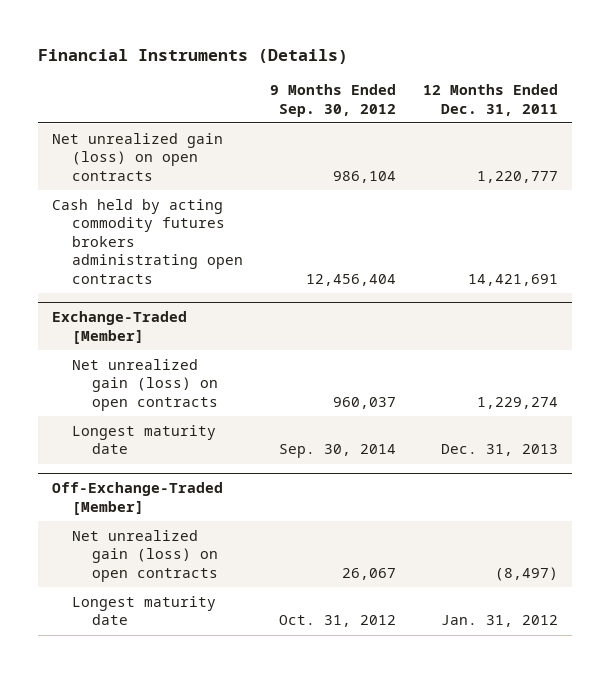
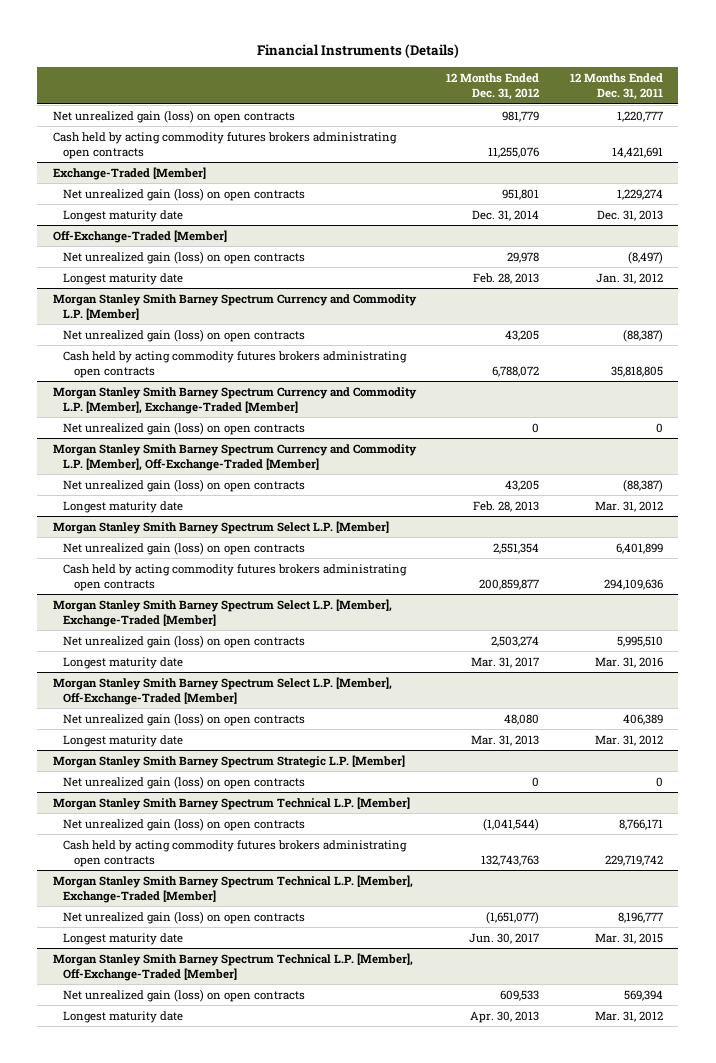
- | 9 Months Ended Sep. 30, 2012 | 12 Months Ended Dec. 31, 2011
+ | 12 Months Ended Dec. 31, 2012 | 12 Months Ended Dec. 31, 2011
+ Morgan Stanley Smith Barney Spectrum Currency and Commodity L.P. [Member]
+ Net unrealized gain (loss) on open contracts | 43,205 | (88,387)
+ Cash held by acting commodity futures brokers administrating open contracts | 6,788,072 | 35,818,805
+ Morgan Stanley Smith Barney Spectrum Currency and Commodity L.P. [Member], Exchange-Traded [Member]
+ Net unrealized gain (loss) on open contracts | 0 | 0
+ Morgan Stanley Smith Barney Spectrum Currency and Commodity L.P. [Member], Off-Exchange-Traded [Member]
+ Net unrealized gain (loss) on open contracts | 43,205 | (88,387)
+ Longest maturity date | Feb. 28, 2013 | Mar. 31, 2012
+ Morgan Stanley Smith Barney Spectrum Select L.P. [Member]
+ Net unrealized gain (loss) on open contracts | 2,551,354 | 6,401,899
+ Cash held by acting commodity futures brokers administrating open contracts | 200,859,877 | 294,109,636
+ Morgan Stanley Smith Barney Spectrum Select L.P. [Member], Exchange-Traded [Member]
+ Net unrealized gain (loss) on open contracts | 2,503,274 | 5,995,510
+ Longest maturity date | Mar. 31, 2017 | Mar. 31, 2016
+ Morgan Stanley Smith Barney Spectrum Select L.P. [Member], Off-Exchange-Traded [Member]
+ Net unrealized gain (loss) on open contracts | 48,080 | 406,389
+ Longest maturity date | Mar. 31, 2013 | Mar. 31, 2012
+ Morgan Stanley Smith Barney Spectrum Strategic L.P. [Member]
+ Net unrealized gain (loss) on open contracts | 0 | 0
+ Morgan Stanley Smith Barney Spectrum Technical L.P. [Member]
+ Net unrealized gain (loss) on open contracts | (1,041,544) | 8,766,171
+ Cash held by acting commodity futures brokers administrating open contracts | 132,743,763 | 229,719,742
+ Morgan Stanley Smith Barney Spectrum Technical L.P. [Member], Exchange-Traded [Member]
+ Net unrealized gain (loss) on open contracts | (1,651,077) | 8,196,777
+ Longest maturity date | Jun. 30, 2017 | Mar. 31, 2015
+ Morgan Stanley Smith Barney Spectrum Technical L.P. [Member], Off-Exchange-Traded [Member]
+ Net unrealized gain (loss) on open contracts | 609,533 | 569,394
+ Longest maturity date | Apr. 30, 2013 | Mar. 31, 2012

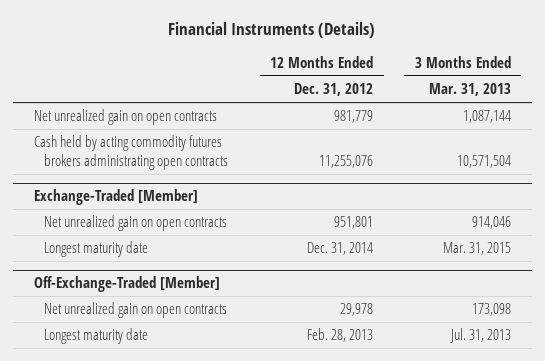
- | 12 Months Ended Dec. 31, 2012 | 12 Months Ended Dec. 31, 2011
+ | 12 Months Ended Dec. 31, 2012 | 3 Months Ended Mar. 31, 2013
- Net unrealized gain (loss) on open contracts | 981,779 | 1,220,777
+ Net unrealized gain on open contracts | 981,779 | 1,087,144
@ Exchange-Traded [Member]
- Net unrealized gain (loss) on open contracts | 951,801 | 1,229,274
+ Net unrealized gain on open contracts | 951,801 | 914,046
@ Off-Exchange-Traded [Member]
- Net unrealized gain (loss) on open contracts | 29,978 | (8,497)
- Longest maturity date | Feb. 28, 2013 | Jan. 31, 2012
- Morgan Stanley Smith Barney Spectrum Currency and Commodity L.P. [Member]
- Net unrealized gain (loss) on open contracts | 43,205 | (88,387)
- Cash held by acting commodity futures brokers administrating open contracts | 6,788,072 | 35,818,805
- Morgan Stanley Smith Barney Spectrum Currency and Commodity L.P. [Member], Exchange-Traded [Member]
- Net unrealized gain (loss) on open contracts | 0 | 0
- Morgan Stanley Smith Barney Spectrum Currency and Commodity L.P. [Member], Off-Exchange-Traded [Member]
- Net unrealized gain (loss) on open contracts | 43,205 | (88,387)
@ Off-Exchange-Traded [Member]
+ Net unrealized gain on open contracts | 29,978 | 173,098
- Morgan Stanley Smith Barney Spectrum Select L.P. [Member]
- Net unrealized gain (loss) on open contracts | 2,551,354 | 6,401,899
- Cash held by acting commodity futures brokers administrating open contracts | 200,859,877 | 294,109,636
- Morgan Stanley Smith Barney Spectrum Select L.P. [Member], Exchange-Traded [Member]
- Net unrealized gain (loss) on open contracts | 2,503,274 | 5,995,510
- Longest maturity date | Mar. 31, 2017 | Mar. 31, 2016
- Morgan Stanley Smith Barney Spectrum Select L.P. [Member], Off-Exchange-Traded [Member]
- Net unrealized gain (loss) on open contracts | 48,080 | 406,389
- Longest maturity date | Mar. 31, 2013 | Mar. 31, 2012
- Morgan Stanley Smith Barney Spectrum Strategic L.P. [Member]
- Net unrealized gain (loss) on open contracts | 0 | 0
- Morgan Stanley Smith Barney Spectrum Technical L.P. [Member]
- Net unrealized gain (loss) on open contracts | (1,041,544) | 8,766,171
- Cash held by acting commodity futures brokers administrating open contracts | 132,743,763 | 229,719,742
- Morgan Stanley Smith Barney Spectrum Technical L.P. [Member], Exchange-Traded [Member]
- Net unrealized gain (loss) on open contracts | (1,651,077) | 8,196,777
- Longest maturity date | Jun. 30, 2017 | Mar. 31, 2015
- Morgan Stanley Smith Barney Spectrum Technical L.P. [Member], Off-Exchange-Traded [Member]
- Net unrealized gain (loss) on open contracts | 609,533 | 569,394
- Longest maturity date | Apr. 30, 2013 | Mar. 31, 2012

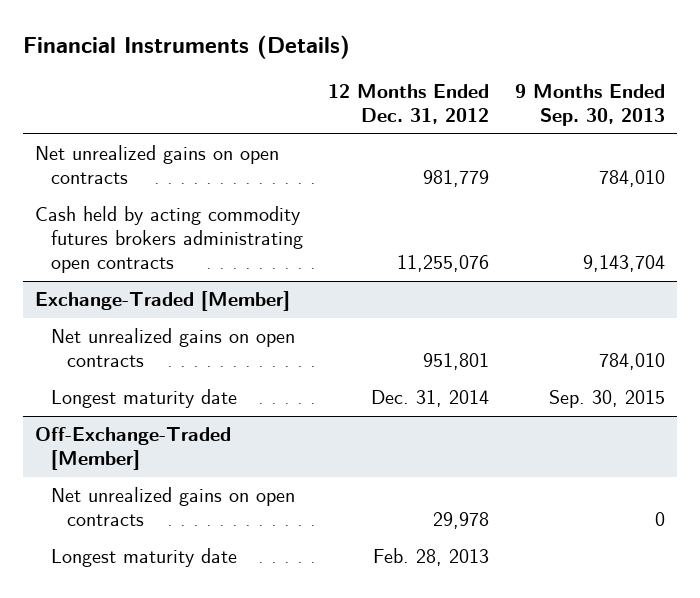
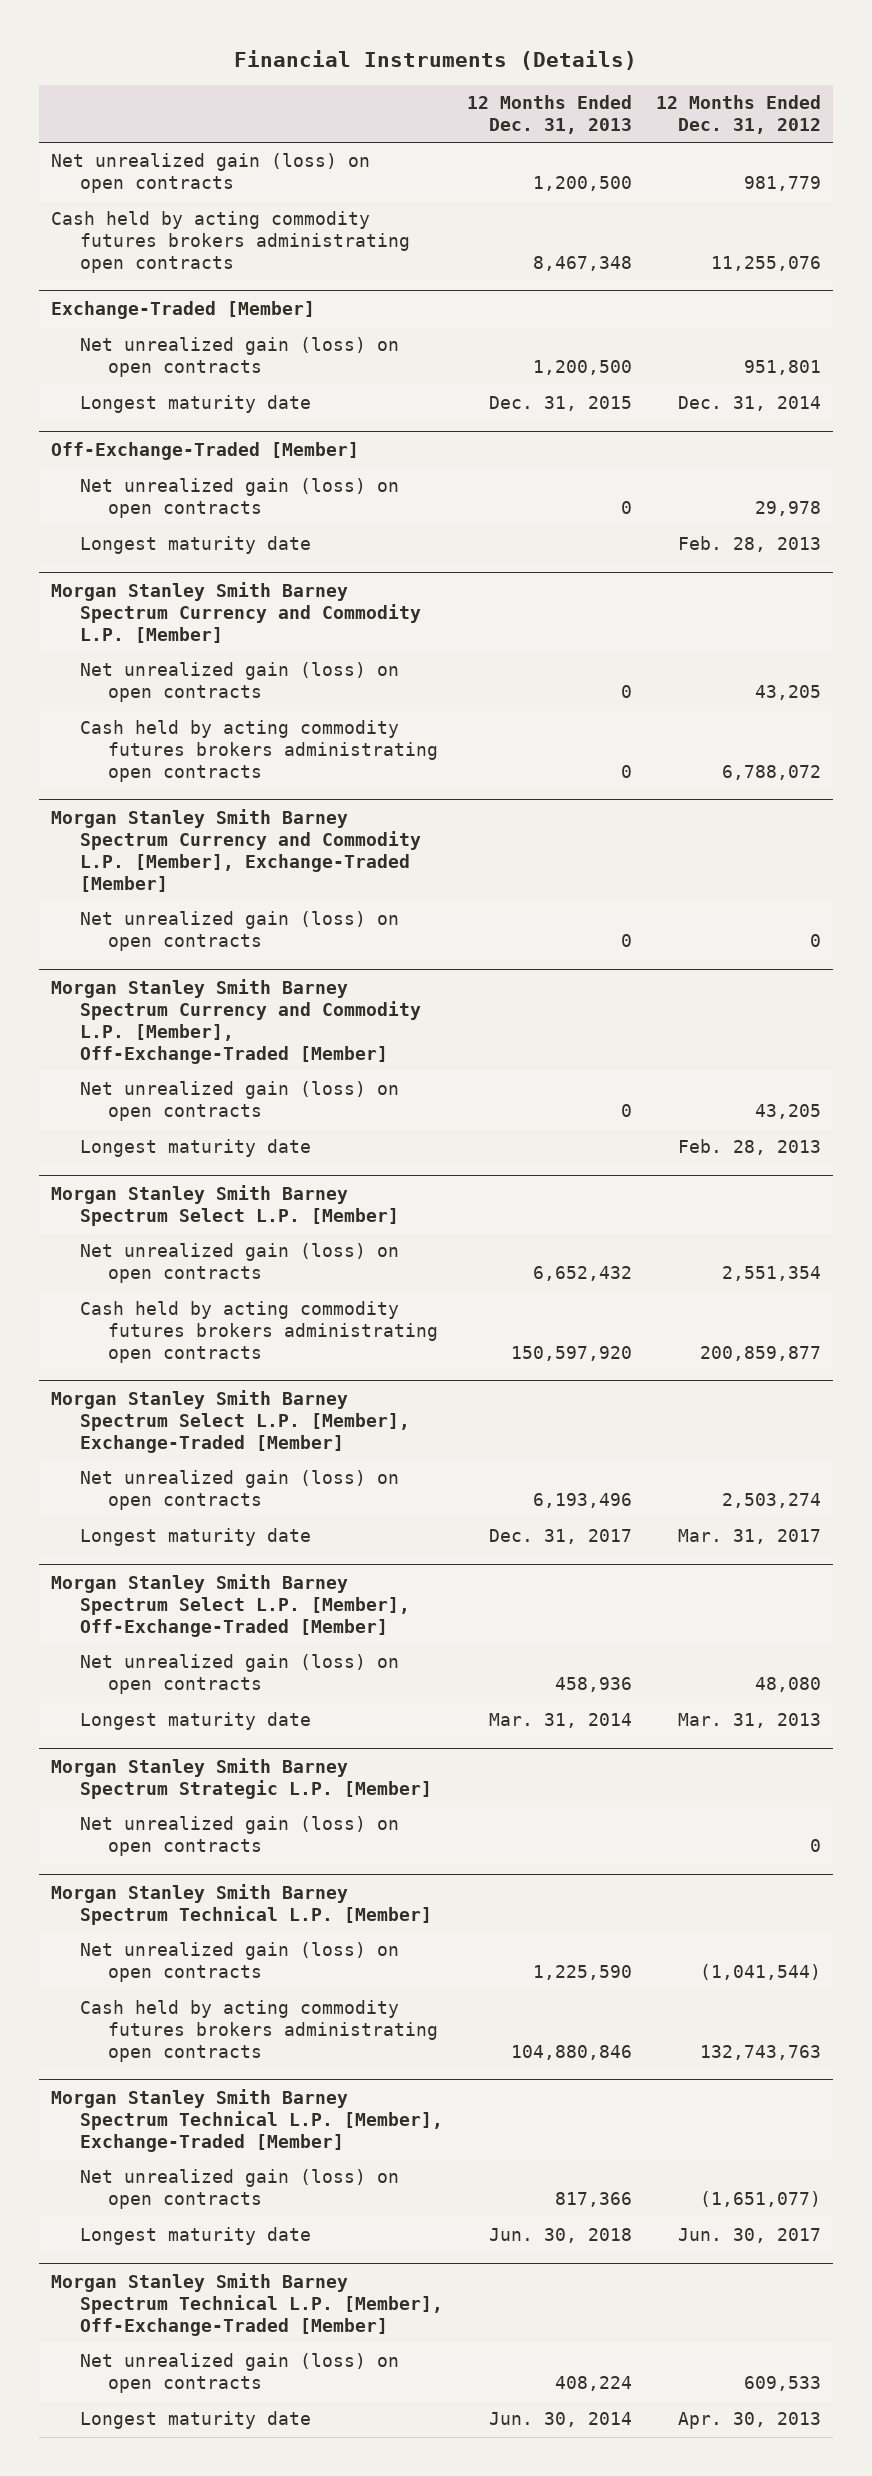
- | 12 Months Ended Dec. 31, 2012 | 9 Months Ended Sep. 30, 2013
+ | 12 Months Ended Dec. 31, 2013 | 12 Months Ended Dec. 31, 2012
- Net unrealized gains on open contracts | 981,779 | 784,010
+ Net unrealized gain (loss) on open contracts | 1,200,500 | 981,779
@ Exchange-Traded [Member]
- Net unrealized gains on open contracts | 951,801 | 784,010
+ Net unrealized gain (loss) on open contracts | 1,200,500 | 951,801
@ Off-Exchange-Traded [Member]
- Net unrealized gains on open contracts | 29,978 | 0
+ Net unrealized gain (loss) on open contracts | 0 | 29,978
+ Morgan Stanley Smith Barney Spectrum Currency and Commodity L.P. [Member]
+ Net unrealized gain (loss) on open contracts | 0 | 43,205
+ Cash held by acting commodity futures brokers administrating open contracts | 0 | 6,788,072
+ Morgan Stanley Smith Barney Spectrum Currency and Commodity L.P. [Member], Exchange-Traded [Member]
+ Net unrealized gain (loss) on open contracts | 0 | 0
+ Morgan Stanley Smith Barney Spectrum Currency and Commodity L.P. [Member], Off-Exchange-Traded [Member]
+ Net unrealized gain (loss) on open contracts | 0 | 43,205
+ Longest maturity date | | Feb. 28, 2013
+ Morgan Stanley Smith Barney Spectrum Select L.P. [Member]
+ Net unrealized gain (loss) on open contracts | 6,652,432 | 2,551,354
+ Cash held by acting commodity futures brokers administrating open contracts | 150,597,920 | 200,859,877
+ Morgan Stanley Smith Barney Spectrum Select L.P. [Member], Exchange-Traded [Member]
+ Net unrealized gain (loss) on open contracts | 6,193,496 | 2,503,274
+ Longest maturity date | Dec. 31, 2017 | Mar. 31, 2017
+ Morgan Stanley Smith Barney Spectrum Select L.P. [Member], Off-Exchange-Traded [Member]
+ Net unrealized gain (loss) on open contracts | 458,936 | 48,080
+ Longest maturity date | Mar. 31, 2014 | Mar. 31, 2013
+ Morgan Stanley Smith Barney Spectrum Strategic L.P. [Member]
+ Net unrealized gain (loss) on open contracts | | 0
+ Morgan Stanley Smith Barney Spectrum Technical L.P. [Member]
+ Net unrealized gain (loss) on open contracts | 1,225,590 | (1,041,544)
+ Cash held by acting commodity futures brokers administrating open contracts | 104,880,846 | 132,743,763
+ Morgan Stanley Smith Barney Spectrum Technical L.P. [Member], Exchange-Traded [Member]
+ Net unrealized gain (loss) on open contracts | 817,366 | (1,651,077)
+ Longest maturity date | Jun. 30, 2018 | Jun. 30, 2017
+ Morgan Stanley Smith Barney Spectrum Technical L.P. [Member], Off-Exchange-Traded [Member]
+ Net unrealized gain (loss) on open contracts | 408,224 | 609,533
+ Longest maturity date | Jun. 30, 2014 | Apr. 30, 2013

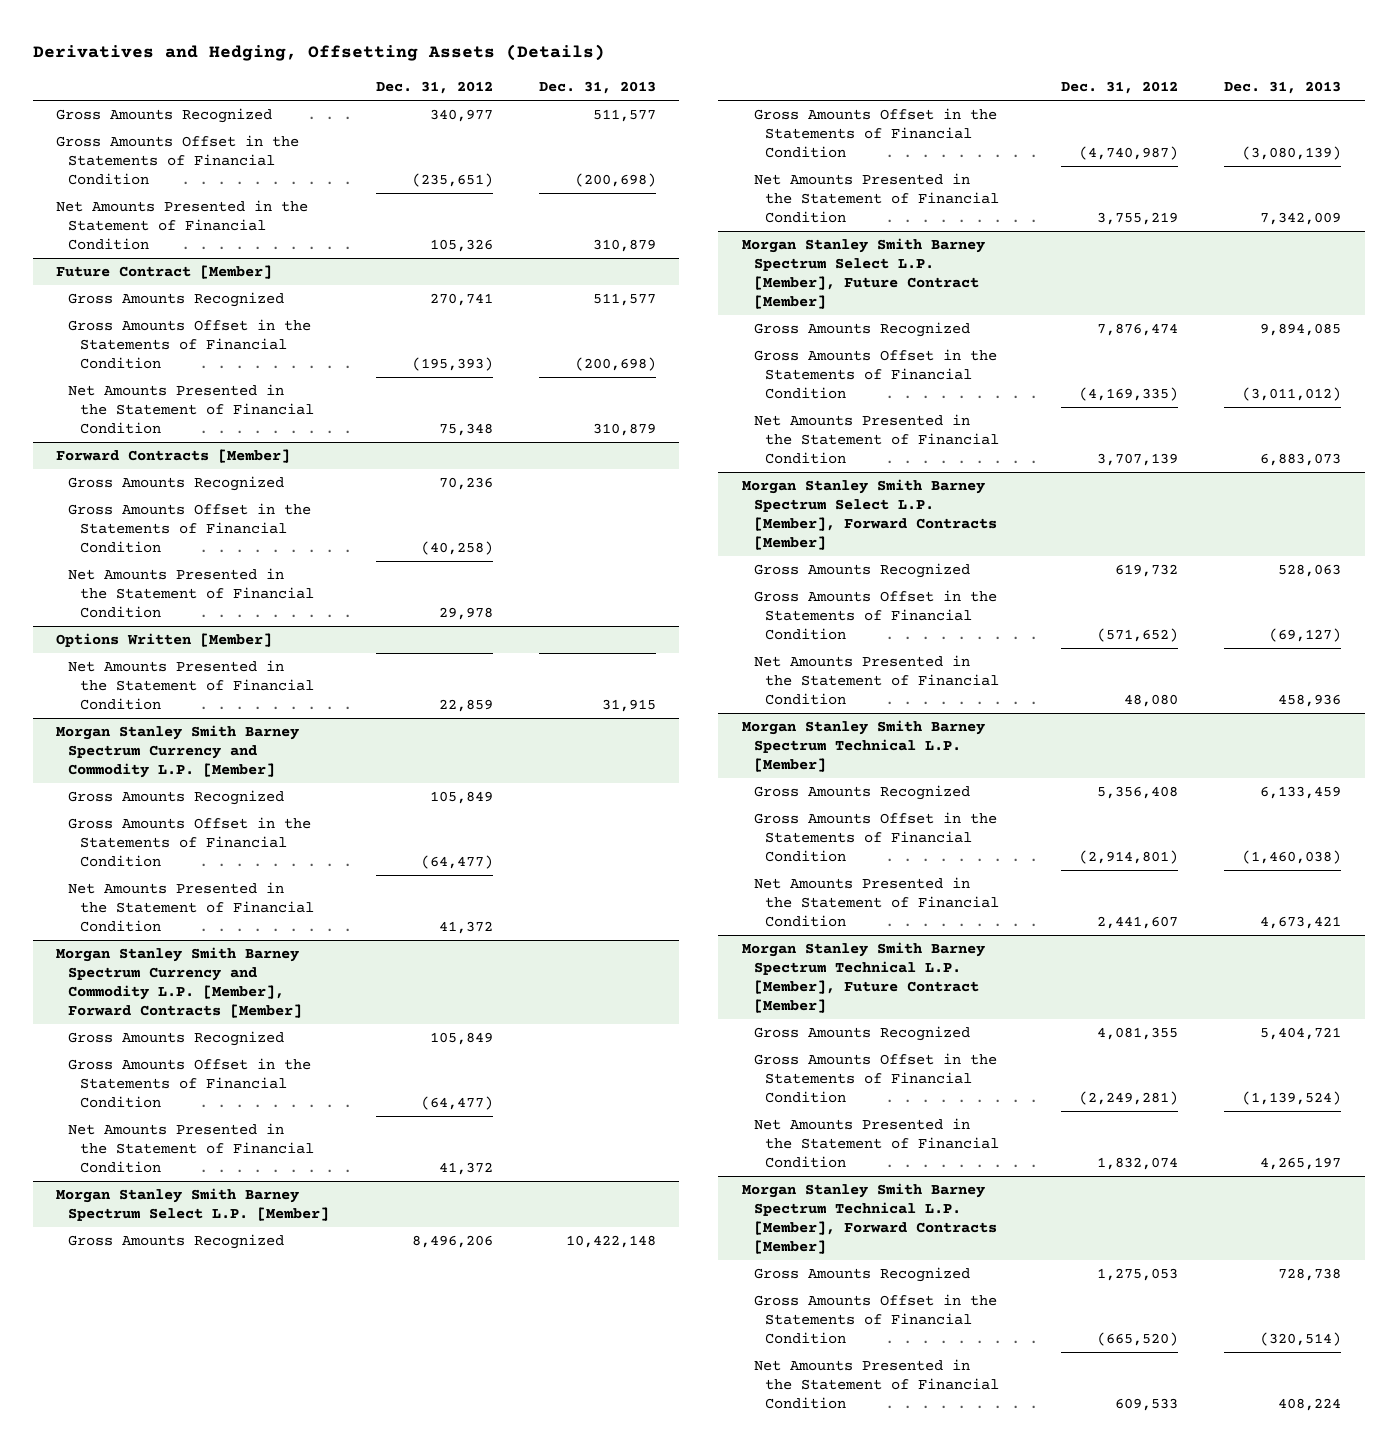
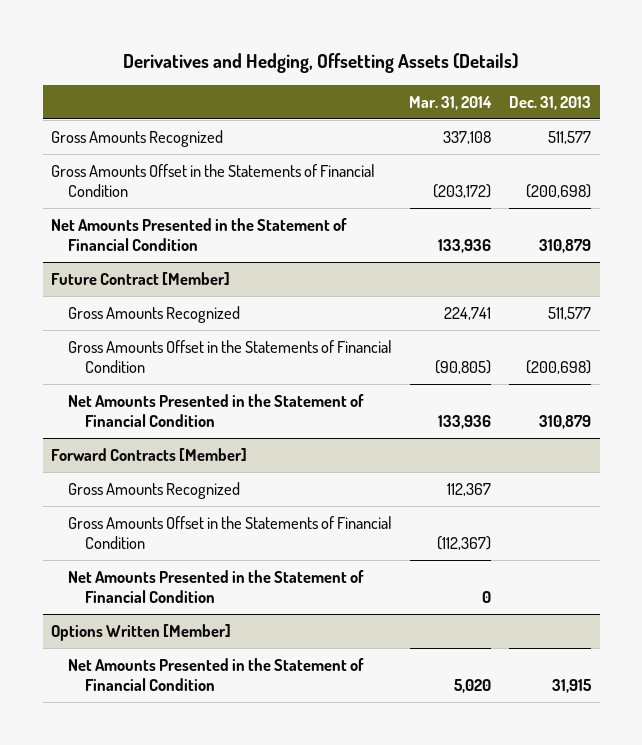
- | Dec. 31, 2012 | Dec. 31, 2013
+ | Mar. 31, 2014 | Dec. 31, 2013
- Morgan Stanley Smith Barney Spectrum Currency and Commodity L.P. [Member]
- Gross Amounts Recognized | 105,849 |
- Gross Amounts Offset in the Statements of Financial Condition | (64,477) |
- Net Amounts Presented in the Statement of Financial Condition | 41,372 |
- Morgan Stanley Smith Barney Spectrum Currency and Commodity L.P. [Member], Forward Contracts [Member]
- Gross Amounts Recognized | 105,849 |
- Gross Amounts Offset in the Statements of Financial Condition | (64,477) |
- Net Amounts Presented in the Statement of Financial Condition | 41,372 |
- Morgan Stanley Smith Barney Spectrum Select L.P. [Member]
- Gross Amounts Recognized | 8,496,206 | 10,422,148
- Gross Amounts Offset in the Statements of Financial Condition | (4,740,987) | (3,080,139)
- Net Amounts Presented in the Statement of Financial Condition | 3,755,219 | 7,342,009
- Morgan Stanley Smith Barney Spectrum Select L.P. [Member], Future Contract [Member]
- Gross Amounts Recognized | 7,876,474 | 9,894,085
- Gross Amounts Offset in the Statements of Financial Condition | (4,169,335) | (3,011,012)
- Net Amounts Presented in the Statement of Financial Condition | 3,707,139 | 6,883,073
- Morgan Stanley Smith Barney Spectrum Select L.P. [Member], Forward Contracts [Member]
- Gross Amounts Recognized | 619,732 | 528,063
- Gross Amounts Offset in the Statements of Financial Condition | (571,652) | (69,127)
- Net Amounts Presented in the Statement of Financial Condition | 48,080 | 458,936
- Morgan Stanley Smith Barney Spectrum Technical L.P. [Member]
- Gross Amounts Recognized | 5,356,408 | 6,133,459
- Gross Amounts Offset in the Statements of Financial Condition | (2,914,801) | (1,460,038)
- Net Amounts Presented in the Statement of Financial Condition | 2,441,607 | 4,673,421
- Morgan Stanley Smith Barney Spectrum Technical L.P. [Member], Future Contract [Member]
- Gross Amounts Recognized | 4,081,355 | 5,404,721
- Gross Amounts Offset in the Statements of Financial Condition | (2,249,281) | (1,139,524)
- Net Amounts Presented in the Statement of Financial Condition | 1,832,074 | 4,265,197
- Morgan Stanley Smith Barney Spectrum Technical L.P. [Member], Forward Contracts [Member]
- Gross Amounts Recognized | 1,275,053 | 728,738
- Gross Amounts Offset in the Statements of Financial Condition | (665,520) | (320,514)
- Net Amounts Presented in the Statement of Financial Condition | 609,533 | 408,224

